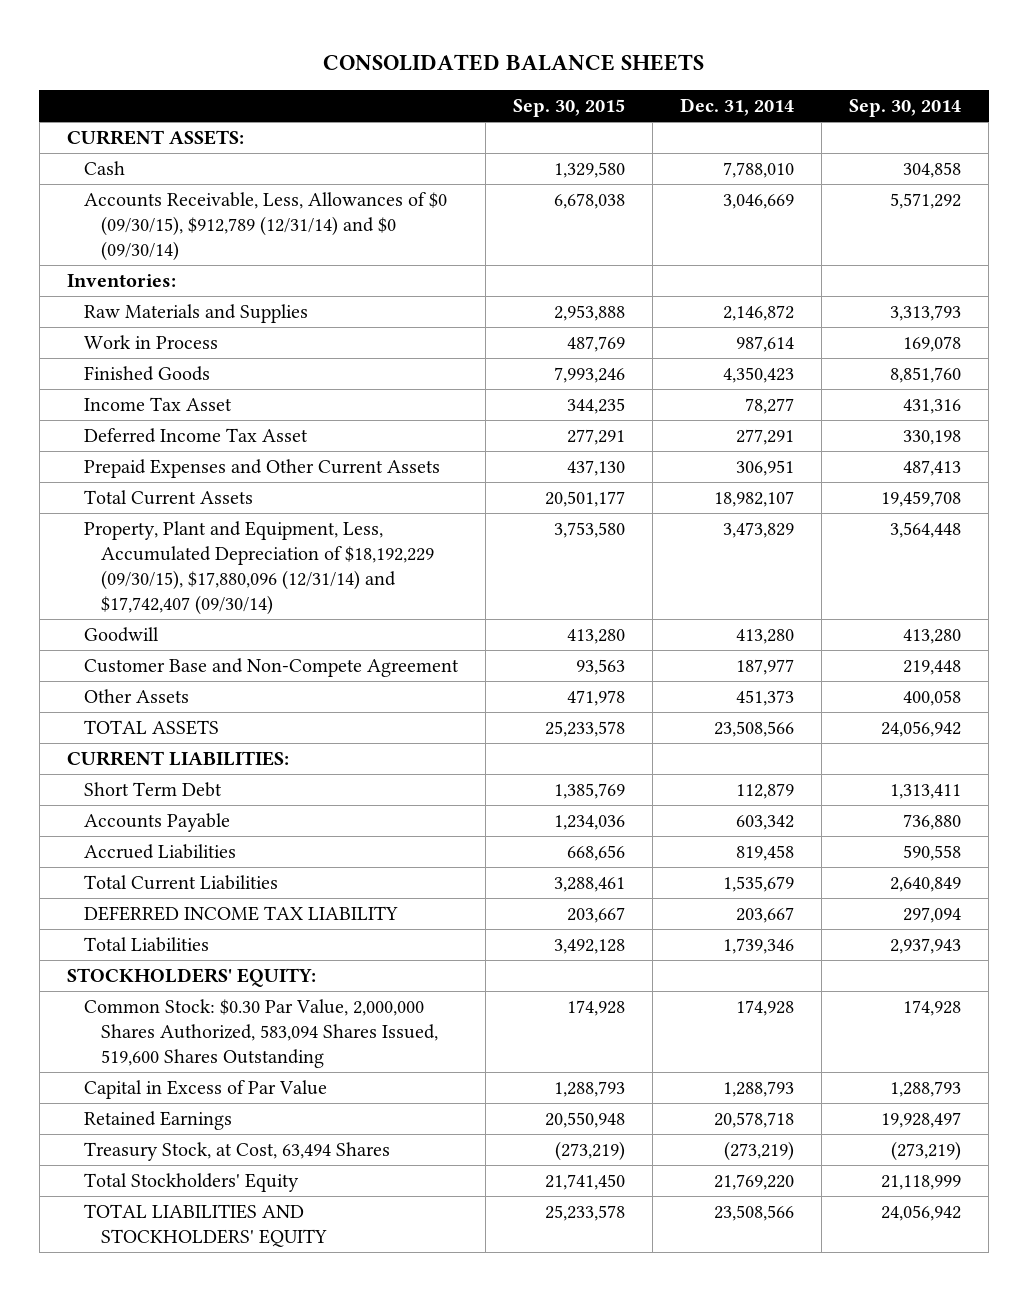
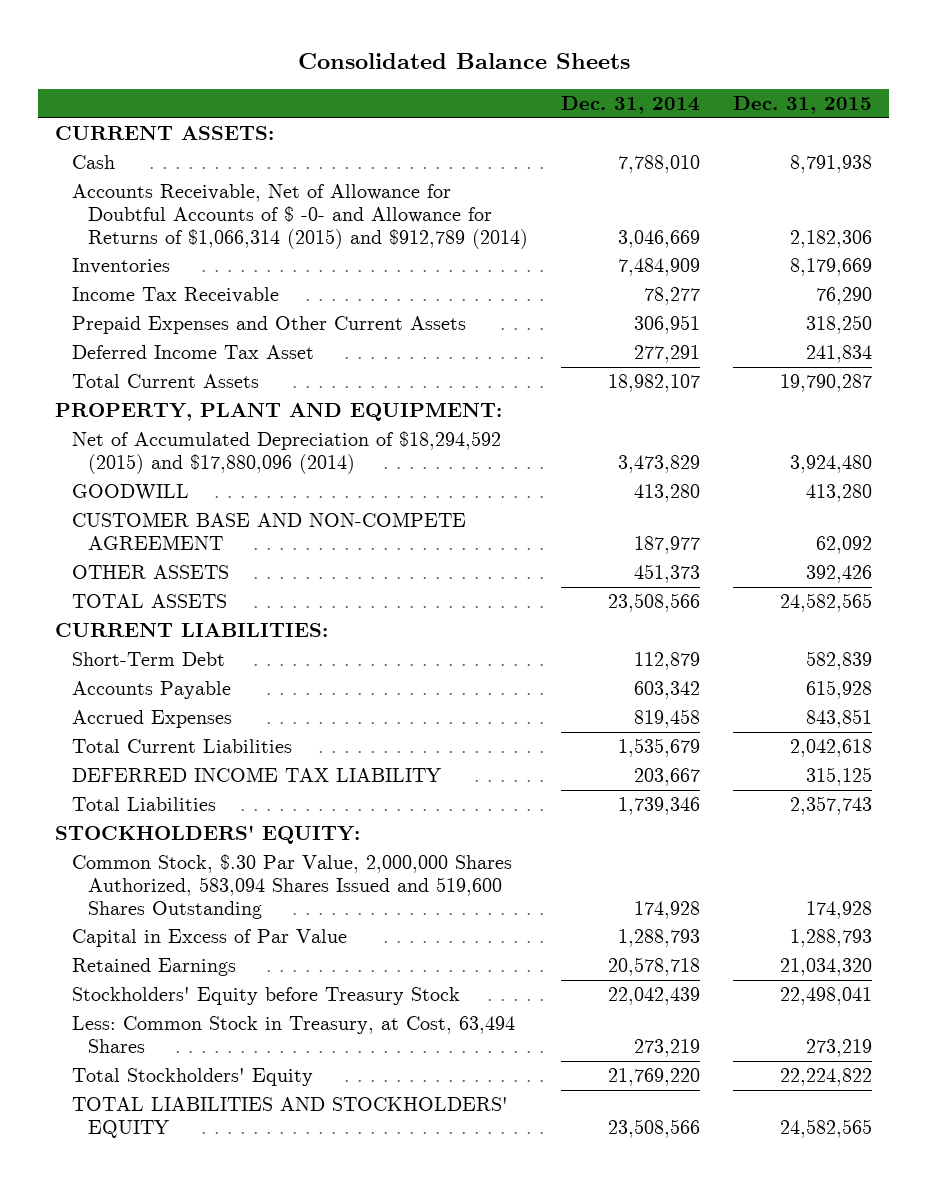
- CONSOLIDATED BALANCE SHEETS
+ Consolidated Balance Sheets
- | Sep. 30, 2015 | Dec. 31, 2014 | Sep. 30, 2014
+ | Dec. 31, 2014 | Dec. 31, 2015
- Accounts Receivable, Less, Allowances of $0 (09/30/15), $912,789 (12/31/14) and $0 (09/30/14) | 6,678,038 | 3,046,669 | 5,571,292
- Inventories:
- Raw Materials and Supplies | 2,953,888 | 2,146,872 | 3,313,793
- Work in Process | 487,769 | 987,614 | 169,078
- Finished Goods | 7,993,246 | 4,350,423 | 8,851,760
- Income Tax Asset | 344,235 | 78,277 | 431,316
+ Accounts Receivable, Net of Allowance for Doubtful Accounts of $ -0- and Allowance for Returns of $1,066,314 (2015) and $912,789 (2014) | 3,046,669 | 2,182,306
+ Inventories | 7,484,909 | 8,179,669
+ Income Tax Receivable | 78,277 | 76,290
moved down: Deferred Income Tax Asset | 277,291 | 241,834
- Property, Plant and Equipment, Less, Accumulated Depreciation of $18,192,229 (09/30/15), $17,880,096 (12/31/14) and $17,742,407 (09/30/14) | 3,753,580 | 3,473,829 | 3,564,448
- Goodwill | 413,280 | 413,280 | 413,280
- Customer Base and Non-Compete Agreement | 93,563 | 187,977 | 219,448
- Other Assets | 471,978 | 451,373 | 400,058
+ PROPERTY, PLANT AND EQUIPMENT:
+ Net of Accumulated Depreciation of $18,294,592 (2015) and $17,880,096 (2014) | 3,473,829 | 3,924,480
+ GOODWILL | 413,280 | 413,280
+ CUSTOMER BASE AND NON-COMPETE AGREEMENT | 187,977 | 62,092
+ OTHER ASSETS | 451,373 | 392,426
- Short Term Debt | 1,385,769 | 112,879 | 1,313,411
+ Short-Term Debt | 112,879 | 582,839
- Accrued Liabilities | 668,656 | 819,458 | 590,558
+ Accrued Expenses | 819,458 | 843,851
- Common Stock: $0.30 Par Value, 2,000,000 Shares Authorized, 583,094 Shares Issued, 519,600 Shares Outstanding | 174,928 | 174,928 | 174,928
+ Common Stock, $.30 Par Value, 2,000,000 Shares Authorized, 583,094 Shares Issued and 519,600 Shares Outstanding | 174,928 | 174,928
- Treasury Stock, at Cost, 63,494 Shares | (273,219) | (273,219) | (273,219)
+ Stockholders' Equity before Treasury Stock | 22,042,439 | 22,498,041
+ Less: Common Stock in Treasury, at Cost, 63,494 Shares | 273,219 | 273,219

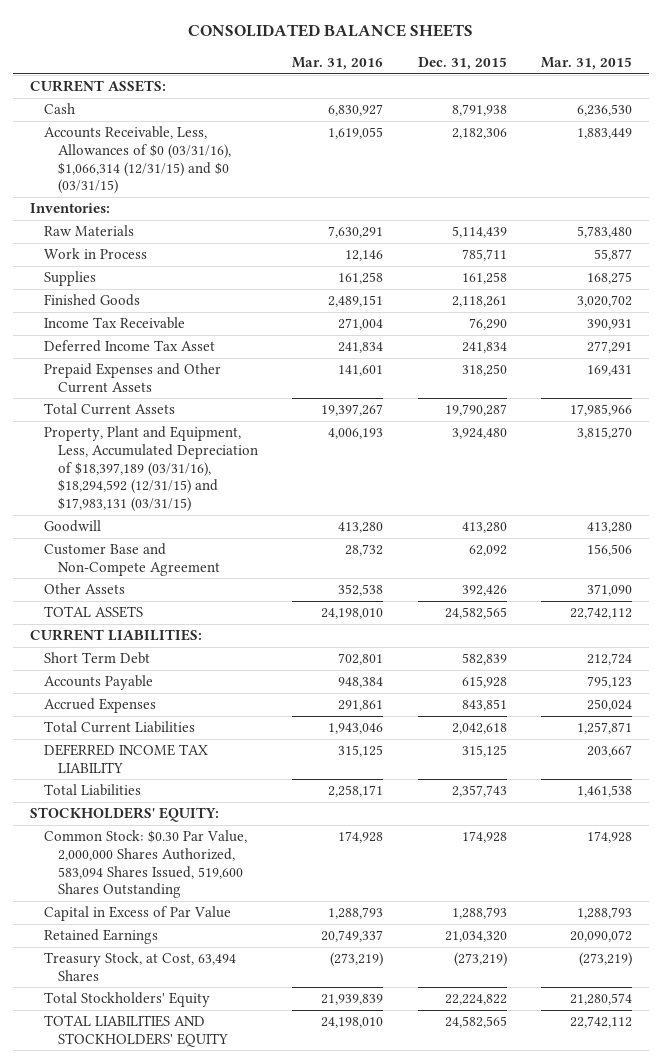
- Consolidated Balance Sheets
+ CONSOLIDATED BALANCE SHEETS
- | Dec. 31, 2014 | Dec. 31, 2015
+ | Mar. 31, 2016 | Dec. 31, 2015 | Mar. 31, 2015
- Accounts Receivable, Net of Allowance for Doubtful Accounts of $ -0- and Allowance for Returns of $1,066,314 (2015) and $912,789 (2014) | 3,046,669 | 2,182,306
- Inventories | 7,484,909 | 8,179,669
+ Accounts Receivable, Less, Allowances of $0 (03/31/16), $1,066,314 (12/31/15) and $0 (03/31/15) | 1,619,055 | 2,182,306 | 1,883,449
+ Inventories:
+ Raw Materials | 7,630,291 | 5,114,439 | 5,783,480
+ Work in Process | 12,146 | 785,711 | 55,877
+ Supplies | 161,258 | 161,258 | 168,275
+ Finished Goods | 2,489,151 | 2,118,261 | 3,020,702
moved down: Prepaid Expenses and Other Current Assets | 141,601 | 318,250 | 169,431
- PROPERTY, PLANT AND EQUIPMENT:
- Net of Accumulated Depreciation of $18,294,592 (2015) and $17,880,096 (2014) | 3,473,829 | 3,924,480
- GOODWILL | 413,280 | 413,280
- CUSTOMER BASE AND NON-COMPETE AGREEMENT | 187,977 | 62,092
- OTHER ASSETS | 451,373 | 392,426
+ Property, Plant and Equipment, Less, Accumulated Depreciation of $18,397,189 (03/31/16), $18,294,592 (12/31/15) and $17,983,131 (03/31/15) | 4,006,193 | 3,924,480 | 3,815,270
+ Goodwill | 413,280 | 413,280 | 413,280
+ Customer Base and Non-Compete Agreement | 28,732 | 62,092 | 156,506
+ Other Assets | 352,538 | 392,426 | 371,090
- Short-Term Debt | 112,879 | 582,839
+ Short Term Debt | 702,801 | 582,839 | 212,724
- Common Stock, $.30 Par Value, 2,000,000 Shares Authorized, 583,094 Shares Issued and 519,600 Shares Outstanding | 174,928 | 174,928
+ Common Stock: $0.30 Par Value, 2,000,000 Shares Authorized, 583,094 Shares Issued, 519,600 Shares Outstanding | 174,928 | 174,928 | 174,928
- Stockholders' Equity before Treasury Stock | 22,042,439 | 22,498,041
- Less: Common Stock in Treasury, at Cost, 63,494 Shares | 273,219 | 273,219
+ Treasury Stock, at Cost, 63,494 Shares | (273,219) | (273,219) | (273,219)

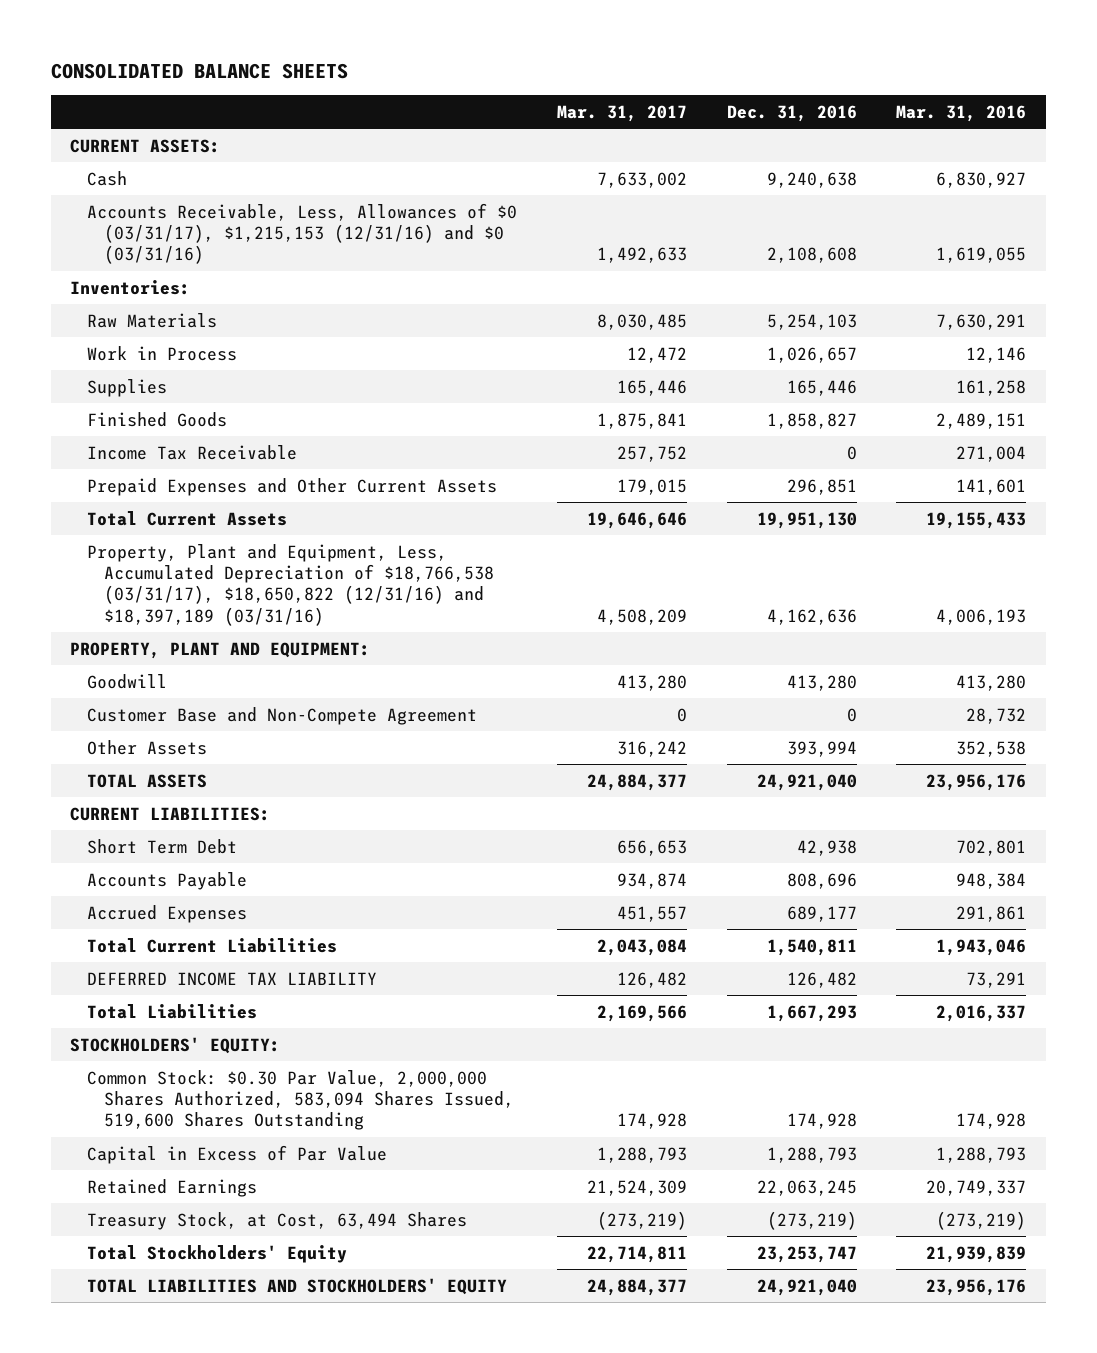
- | Mar. 31, 2016 | Dec. 31, 2015 | Mar. 31, 2015
+ | Mar. 31, 2017 | Dec. 31, 2016 | Mar. 31, 2016
- Accounts Receivable, Less, Allowances of $0 (03/31/16), $1,066,314 (12/31/15) and $0 (03/31/15) | 1,619,055 | 2,182,306 | 1,883,449
+ Accounts Receivable, Less, Allowances of $0 (03/31/17), $1,215,153 (12/31/16) and $0 (03/31/16) | 1,492,633 | 2,108,608 | 1,619,055
- Deferred Income Tax Asset | 241,834 | 241,834 | 277,291
- Total Current Assets | 19,397,267 | 19,790,287 | 17,985,966
- Property, Plant and Equipment, Less, Accumulated Depreciation of $18,397,189 (03/31/16), $18,294,592 (12/31/15) and $17,983,131 (03/31/15) | 4,006,193 | 3,924,480 | 3,815,270
+ Total Current Assets | 19,646,646 | 19,951,130 | 19,155,433
+ Property, Plant and Equipment, Less, Accumulated Depreciation of $18,766,538 (03/31/17), $18,650,822 (12/31/16) and $18,397,189 (03/31/16) | 4,508,209 | 4,162,636 | 4,006,193
+ PROPERTY, PLANT AND EQUIPMENT:
- TOTAL ASSETS | 24,198,010 | 24,582,565 | 22,742,112
+ TOTAL ASSETS | 24,884,377 | 24,921,040 | 23,956,176
- DEFERRED INCOME TAX LIABILITY | 315,125 | 315,125 | 203,667
- Total Liabilities | 2,258,171 | 2,357,743 | 1,461,538
+ DEFERRED INCOME TAX LIABILITY | 126,482 | 126,482 | 73,291
+ Total Liabilities | 2,169,566 | 1,667,293 | 2,016,337
- TOTAL LIABILITIES AND STOCKHOLDERS' EQUITY | 24,198,010 | 24,582,565 | 22,742,112
+ TOTAL LIABILITIES AND STOCKHOLDERS' EQUITY | 24,884,377 | 24,921,040 | 23,956,176

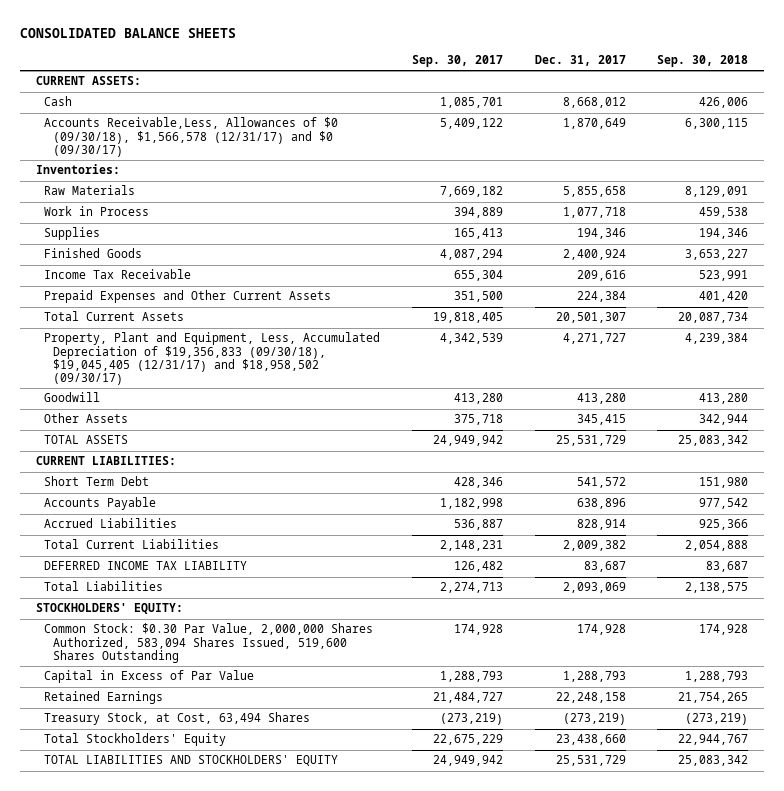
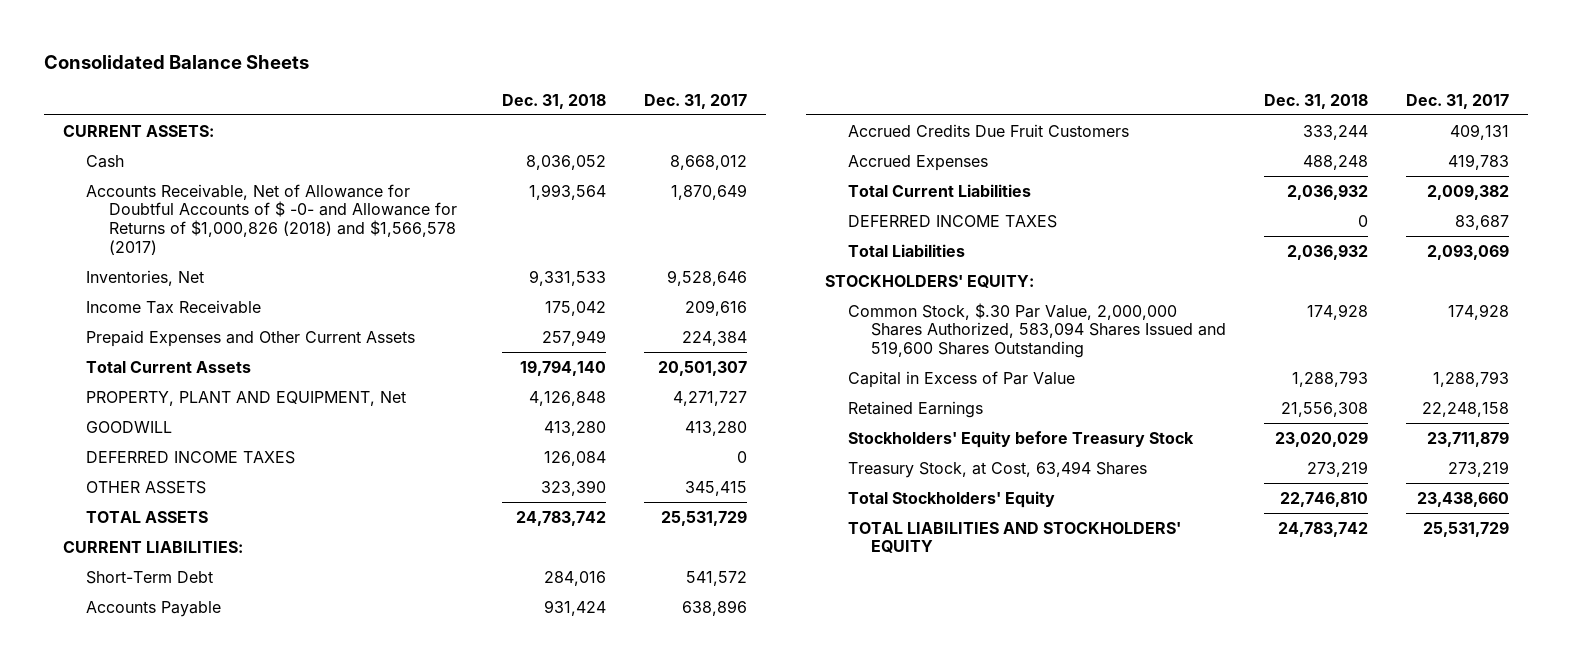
- CONSOLIDATED BALANCE SHEETS
+ Consolidated Balance Sheets
- | Sep. 30, 2017 | Dec. 31, 2017 | Sep. 30, 2018
+ | Dec. 31, 2018 | Dec. 31, 2017
- Accounts Receivable,Less, Allowances of $0 (09/30/18), $1,566,578 (12/31/17) and $0 (09/30/17) | 5,409,122 | 1,870,649 | 6,300,115
- Inventories:
- Raw Materials | 7,669,182 | 5,855,658 | 8,129,091
- Work in Process | 394,889 | 1,077,718 | 459,538
- Supplies | 165,413 | 194,346 | 194,346
- Finished Goods | 4,087,294 | 2,400,924 | 3,653,227
+ Accounts Receivable, Net of Allowance for Doubtful Accounts of $ -0- and Allowance for Returns of $1,000,826 (2018) and $1,566,578 (2017) | 1,993,564 | 1,870,649
+ Inventories, Net | 9,331,533 | 9,528,646
- Property, Plant and Equipment, Less, Accumulated Depreciation of $19,356,833 (09/30/18), $19,045,405 (12/31/17) and $18,958,502 (09/30/17) | 4,342,539 | 4,271,727 | 4,239,384
- Goodwill | 413,280 | 413,280 | 413,280
- Other Assets | 375,718 | 345,415 | 342,944
+ PROPERTY, PLANT AND EQUIPMENT, Net | 4,126,848 | 4,271,727
+ GOODWILL | 413,280 | 413,280
+ DEFERRED INCOME TAXES | 126,084 | 0
+ OTHER ASSETS | 323,390 | 345,415
- Short Term Debt | 428,346 | 541,572 | 151,980
+ Short-Term Debt | 284,016 | 541,572
- Accrued Liabilities | 536,887 | 828,914 | 925,366
+ Accrued Credits Due Fruit Customers | 333,244 | 409,131
+ Accrued Expenses | 488,248 | 419,783
- DEFERRED INCOME TAX LIABILITY | 126,482 | 83,687 | 83,687
+ DEFERRED INCOME TAXES | 0 | 83,687
- Common Stock: $0.30 Par Value, 2,000,000 Shares Authorized, 583,094 Shares Issued, 519,600 Shares Outstanding | 174,928 | 174,928 | 174,928
+ Common Stock, $.30 Par Value, 2,000,000 Shares Authorized, 583,094 Shares Issued and 519,600 Shares Outstanding | 174,928 | 174,928
- Treasury Stock, at Cost, 63,494 Shares | (273,219) | (273,219) | (273,219)
+ Stockholders' Equity before Treasury Stock | 23,020,029 | 23,711,879
+ Treasury Stock, at Cost, 63,494 Shares | 273,219 | 273,219

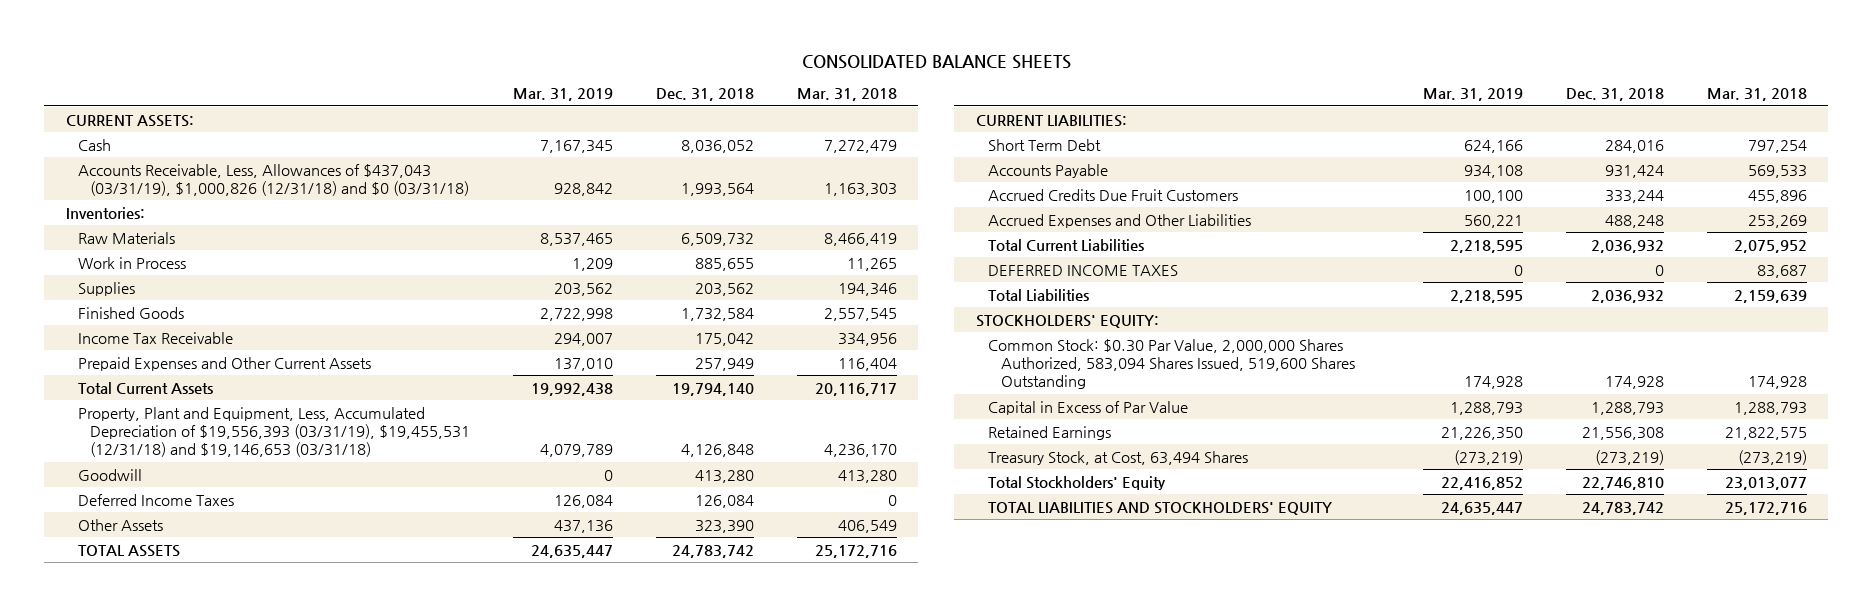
- Consolidated Balance Sheets
+ CONSOLIDATED BALANCE SHEETS
- | Dec. 31, 2018 | Dec. 31, 2017
+ | Mar. 31, 2019 | Dec. 31, 2018 | Mar. 31, 2018
- Accounts Receivable, Net of Allowance for Doubtful Accounts of $ -0- and Allowance for Returns of $1,000,826 (2018) and $1,566,578 (2017) | 1,993,564 | 1,870,649
- Inventories, Net | 9,331,533 | 9,528,646
+ Accounts Receivable, Less, Allowances of $437,043 (03/31/19), $1,000,826 (12/31/18) and $0 (03/31/18) | 928,842 | 1,993,564 | 1,163,303
+ Inventories:
+ Raw Materials | 8,537,465 | 6,509,732 | 8,466,419
+ Work in Process | 1,209 | 885,655 | 11,265
+ Supplies | 203,562 | 203,562 | 194,346
+ Finished Goods | 2,722,998 | 1,732,584 | 2,557,545
- PROPERTY, PLANT AND EQUIPMENT, Net | 4,126,848 | 4,271,727
- GOODWILL | 413,280 | 413,280
- DEFERRED INCOME TAXES | 126,084 | 0
- OTHER ASSETS | 323,390 | 345,415
+ Property, Plant and Equipment, Less, Accumulated Depreciation of $19,556,393 (03/31/19), $19,455,531 (12/31/18) and $19,146,653 (03/31/18) | 4,079,789 | 4,126,848 | 4,236,170
+ Goodwill | 0 | 413,280 | 413,280
+ Deferred Income Taxes | 126,084 | 126,084 | 0
+ Other Assets | 437,136 | 323,390 | 406,549
- Short-Term Debt | 284,016 | 541,572
+ Short Term Debt | 624,166 | 284,016 | 797,254
- Accrued Expenses | 488,248 | 419,783
+ Accrued Expenses and Other Liabilities | 560,221 | 488,248 | 253,269
- Common Stock, $.30 Par Value, 2,000,000 Shares Authorized, 583,094 Shares Issued and 519,600 Shares Outstanding | 174,928 | 174,928
+ Common Stock: $0.30 Par Value, 2,000,000 Shares Authorized, 583,094 Shares Issued, 519,600 Shares Outstanding | 174,928 | 174,928 | 174,928
- Stockholders' Equity before Treasury Stock | 23,020,029 | 23,711,879
- Treasury Stock, at Cost, 63,494 Shares | 273,219 | 273,219
+ Treasury Stock, at Cost, 63,494 Shares | (273,219) | (273,219) | (273,219)

